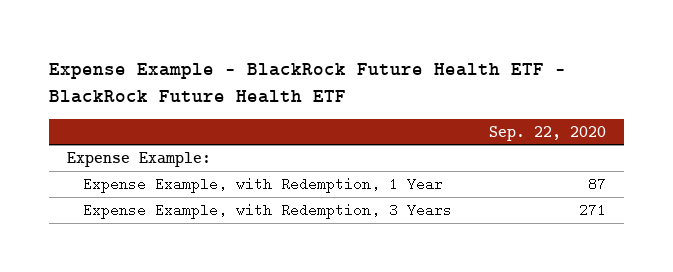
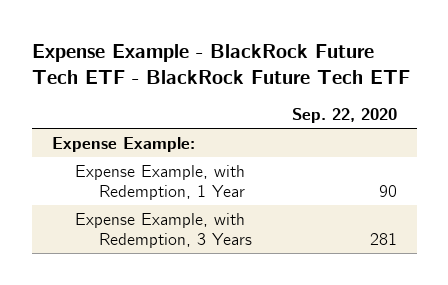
- Expense Example - BlackRock Future Health ETF - BlackRock Future Health ETF
+ Expense Example - BlackRock Future Tech ETF - BlackRock Future Tech ETF
- Expense Example, with Redemption, 1 Year | 87
- Expense Example, with Redemption, 3 Years | 271
+ Expense Example, with Redemption, 1 Year | 90
+ Expense Example, with Redemption, 3 Years | 281

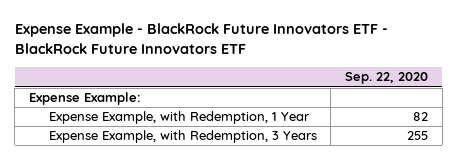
- Expense Example - BlackRock Future Tech ETF - BlackRock Future Tech ETF
+ Expense Example - BlackRock Future Innovators ETF - BlackRock Future Innovators ETF
- Expense Example, with Redemption, 1 Year | 90
- Expense Example, with Redemption, 3 Years | 281
+ Expense Example, with Redemption, 1 Year | 82
+ Expense Example, with Redemption, 3 Years | 255

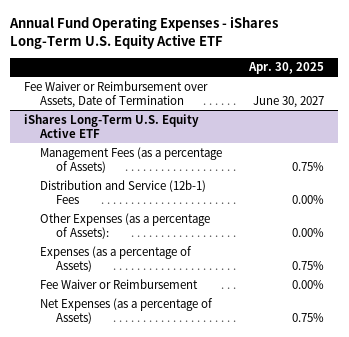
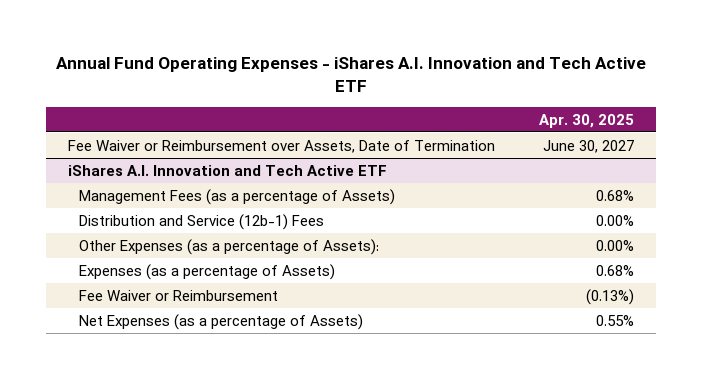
- Annual Fund Operating Expenses - iShares Long-Term U.S. Equity Active ETF
+ Annual Fund Operating Expenses - iShares A.I. Innovation and Tech Active ETF
- iShares Long-Term U.S. Equity Active ETF
- Management Fees (as a percentage of Assets) | 0.75%
+ iShares A.I. Innovation and Tech Active ETF
+ Management Fees (as a percentage of Assets) | 0.68%
- Expenses (as a percentage of Assets) | 0.75%
- Fee Waiver or Reimbursement | 0.00%
- Net Expenses (as a percentage of Assets) | 0.75%
+ Expenses (as a percentage of Assets) | 0.68%
+ Fee Waiver or Reimbursement | (0.13%)
+ Net Expenses (as a percentage of Assets) | 0.55%

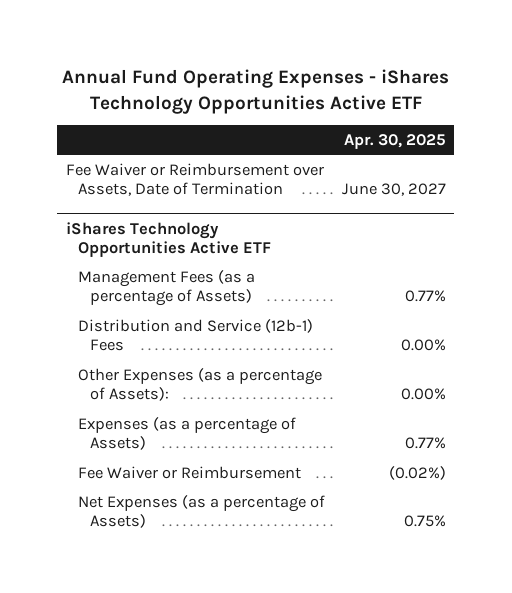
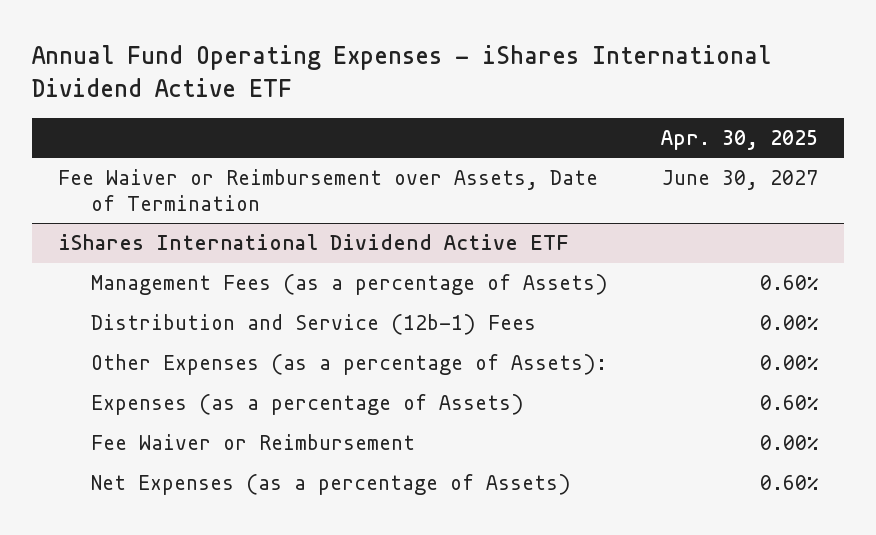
- Annual Fund Operating Expenses - iShares Technology Opportunities Active ETF
+ Annual Fund Operating Expenses - iShares International Dividend Active ETF
- iShares Technology Opportunities Active ETF
- Management Fees (as a percentage of Assets) | 0.77%
+ iShares International Dividend Active ETF
+ Management Fees (as a percentage of Assets) | 0.60%
- Expenses (as a percentage of Assets) | 0.77%
- Fee Waiver or Reimbursement | (0.02%)
- Net Expenses (as a percentage of Assets) | 0.75%
+ Expenses (as a percentage of Assets) | 0.60%
+ Fee Waiver or Reimbursement | 0.00%
+ Net Expenses (as a percentage of Assets) | 0.60%

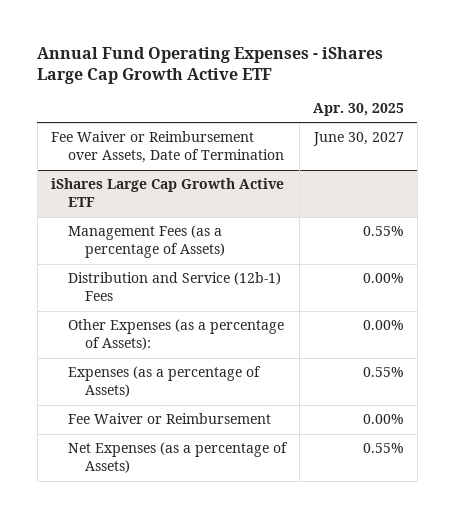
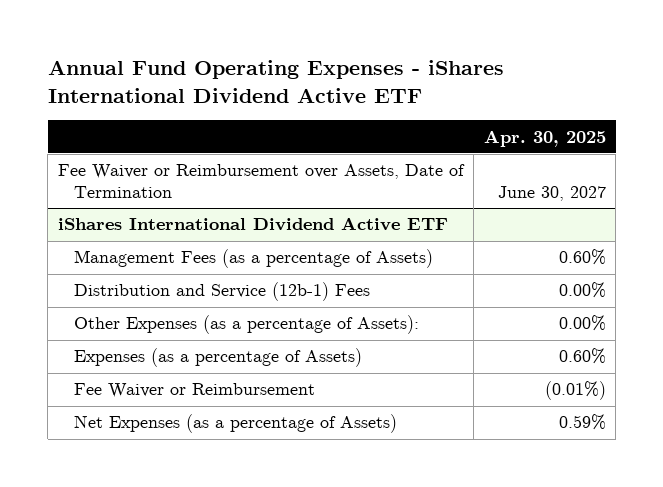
- Annual Fund Operating Expenses - iShares Large Cap Growth Active ETF
+ Annual Fund Operating Expenses - iShares International Dividend Active ETF
- iShares Large Cap Growth Active ETF
- Management Fees (as a percentage of Assets) | 0.55%
+ iShares International Dividend Active ETF
+ Management Fees (as a percentage of Assets) | 0.60%
- Expenses (as a percentage of Assets) | 0.55%
- Fee Waiver or Reimbursement | 0.00%
- Net Expenses (as a percentage of Assets) | 0.55%
+ Expenses (as a percentage of Assets) | 0.60%
+ Fee Waiver or Reimbursement | (0.01%)
+ Net Expenses (as a percentage of Assets) | 0.59%

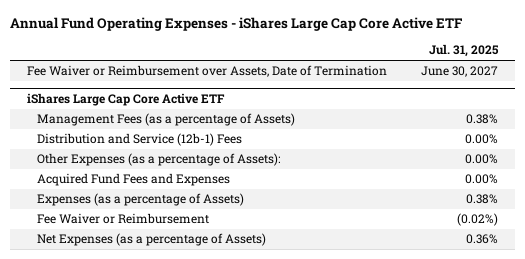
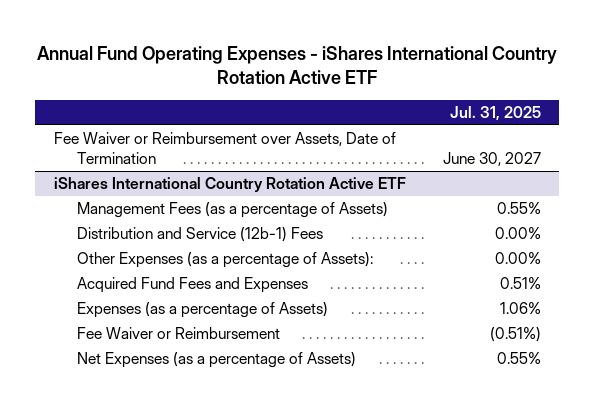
- Annual Fund Operating Expenses - iShares Large Cap Core Active ETF
+ Annual Fund Operating Expenses - iShares International Country Rotation Active ETF
- iShares Large Cap Core Active ETF
- Management Fees (as a percentage of Assets) | 0.38%
+ iShares International Country Rotation Active ETF
+ Management Fees (as a percentage of Assets) | 0.55%
- Acquired Fund Fees and Expenses | 0.00%
- Expenses (as a percentage of Assets) | 0.38%
- Fee Waiver or Reimbursement | (0.02%)
- Net Expenses (as a percentage of Assets) | 0.36%
+ Acquired Fund Fees and Expenses | 0.51%
+ Expenses (as a percentage of Assets) | 1.06%
+ Fee Waiver or Reimbursement | (0.51%)
+ Net Expenses (as a percentage of Assets) | 0.55%

